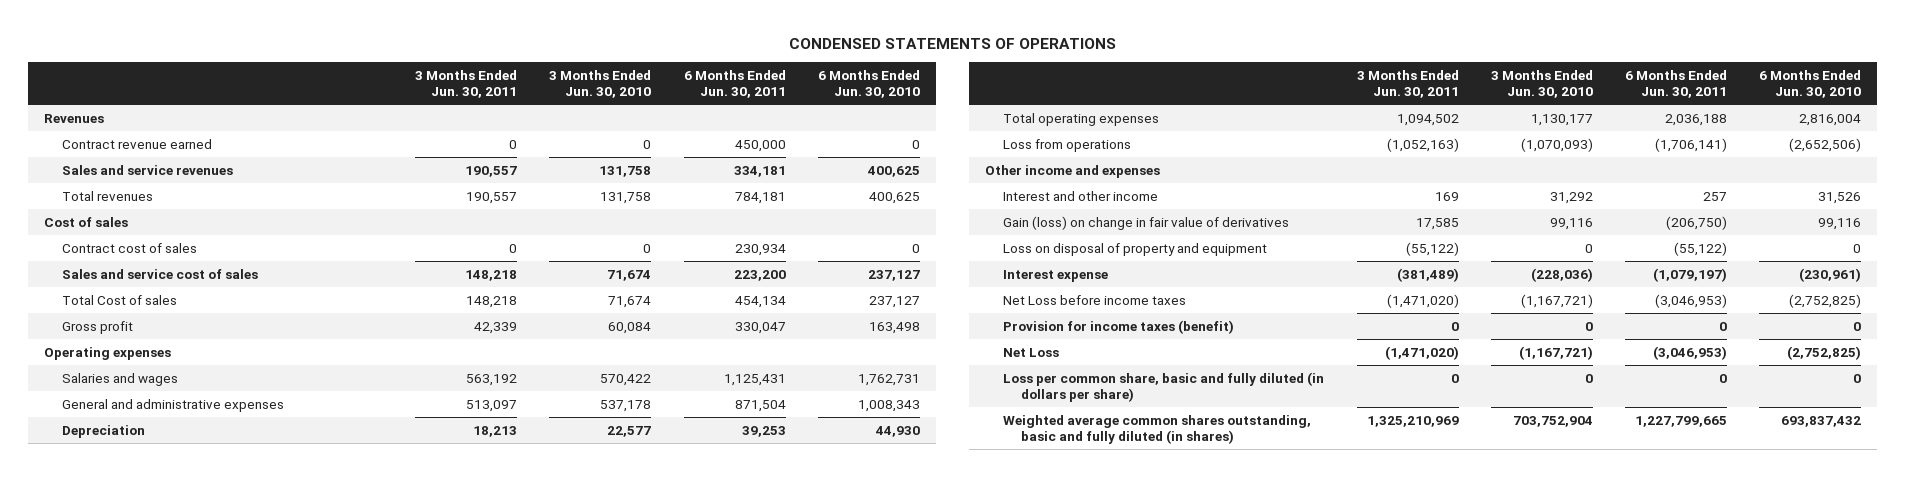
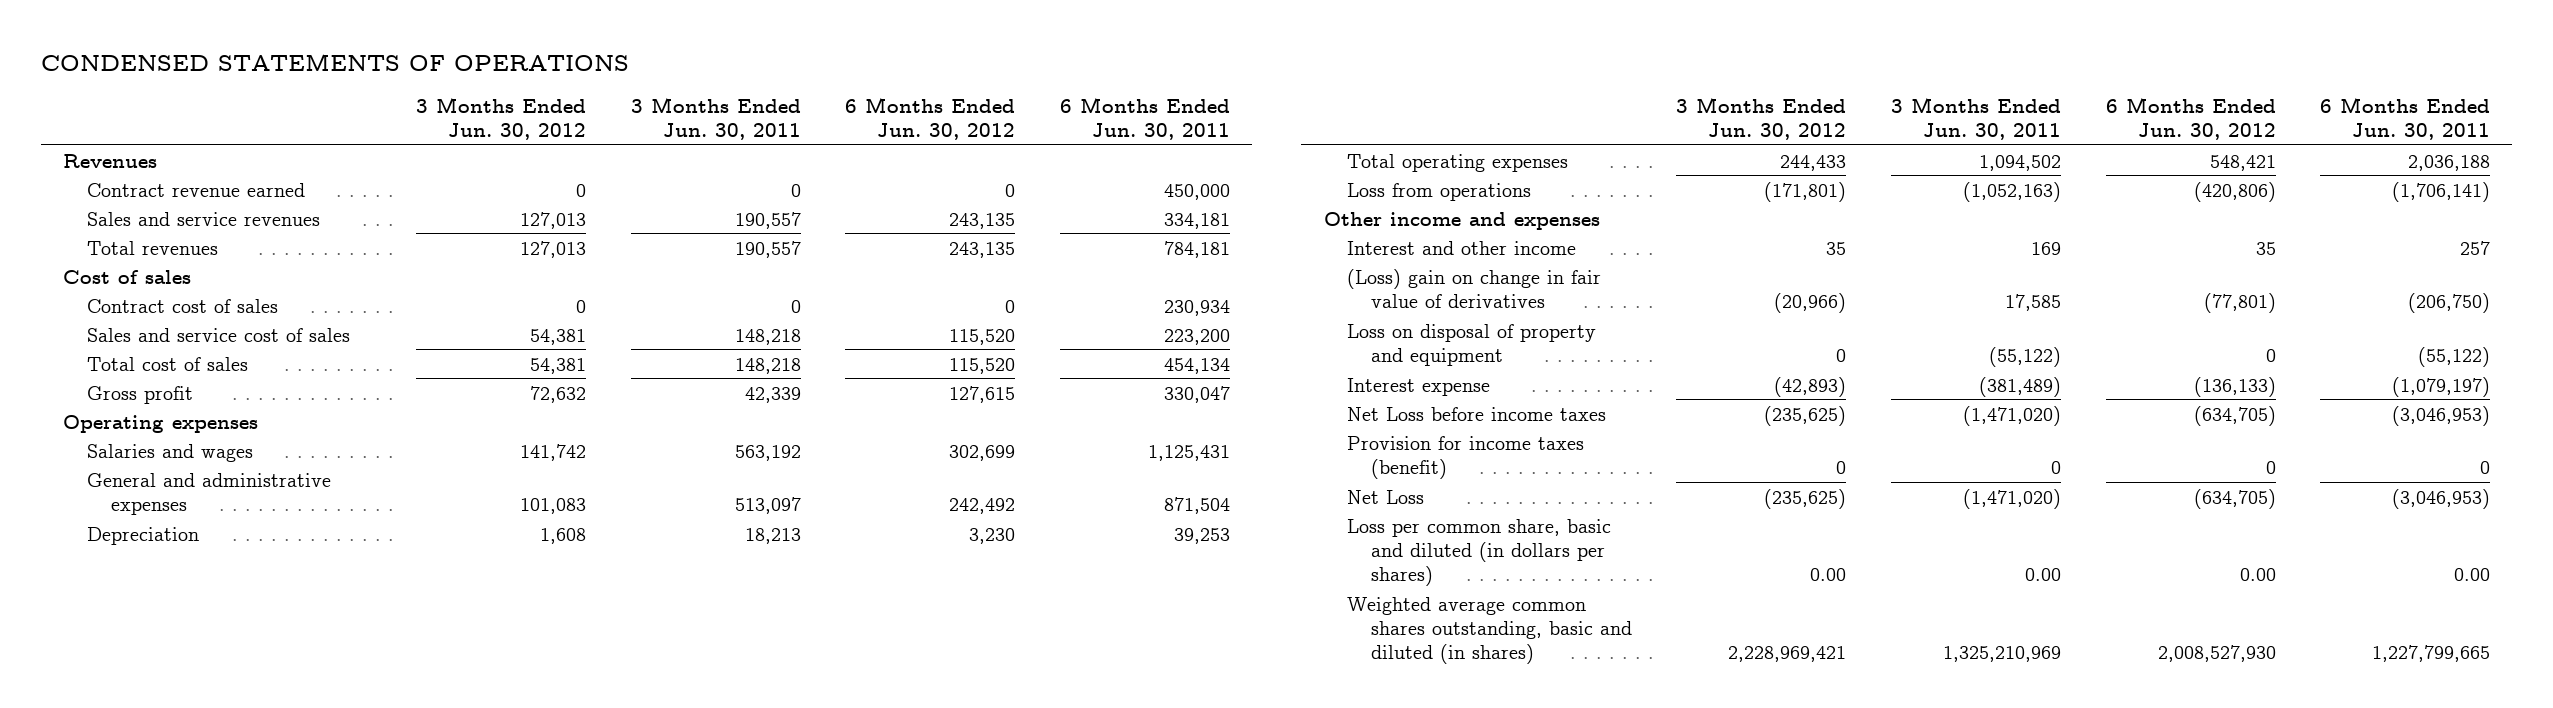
- | 3 Months Ended Jun. 30, 2011 | 3 Months Ended Jun. 30, 2010 | 6 Months Ended Jun. 30, 2011 | 6 Months Ended Jun. 30, 2010
+ | 3 Months Ended Jun. 30, 2012 | 3 Months Ended Jun. 30, 2011 | 6 Months Ended Jun. 30, 2012 | 6 Months Ended Jun. 30, 2011
- Total Cost of sales | 148,218 | 71,674 | 454,134 | 237,127
+ Total cost of sales | 54,381 | 148,218 | 115,520 | 454,134
- Gain (loss) on change in fair value of derivatives | 17,585 | 99,116 | (206,750) | 99,116
+ (Loss) gain on change in fair value of derivatives | (20,966) | 17,585 | (77,801) | (206,750)
- Loss per common share, basic and fully diluted (in dollars per share) | 0 | 0 | 0 | 0
- Weighted average common shares outstanding, basic and fully diluted (in shares) | 1,325,210,969 | 703,752,904 | 1,227,799,665 | 693,837,432
+ Loss per common share, basic and diluted (in dollars per shares) | 0.00 | 0.00 | 0.00 | 0.00
+ Weighted average common shares outstanding, basic and diluted (in shares) | 2,228,969,421 | 1,325,210,969 | 2,008,527,930 | 1,227,799,665

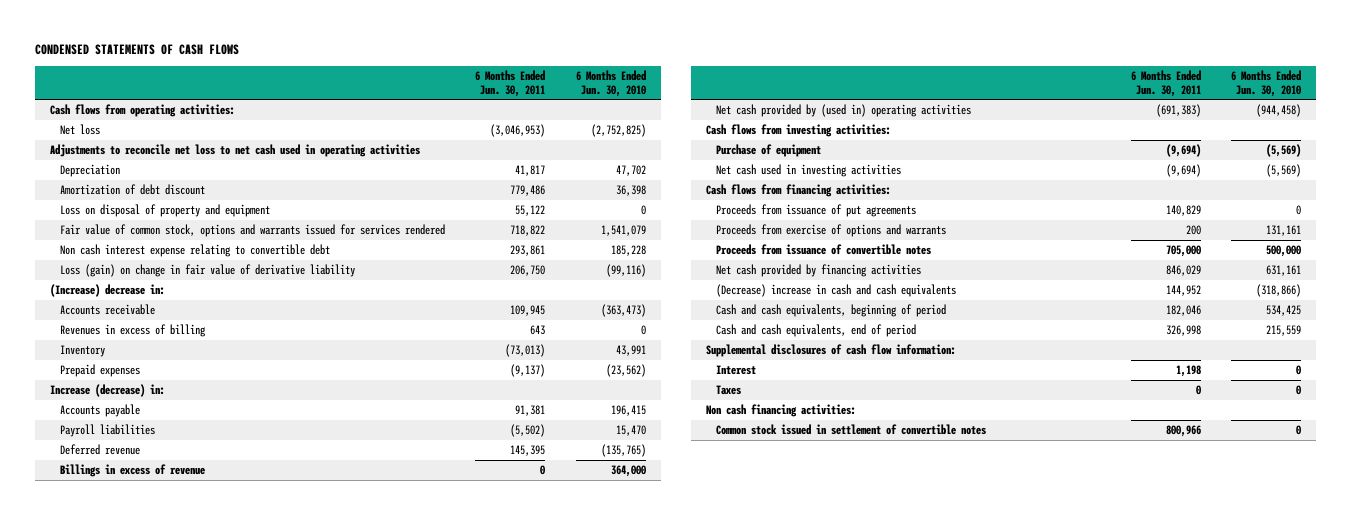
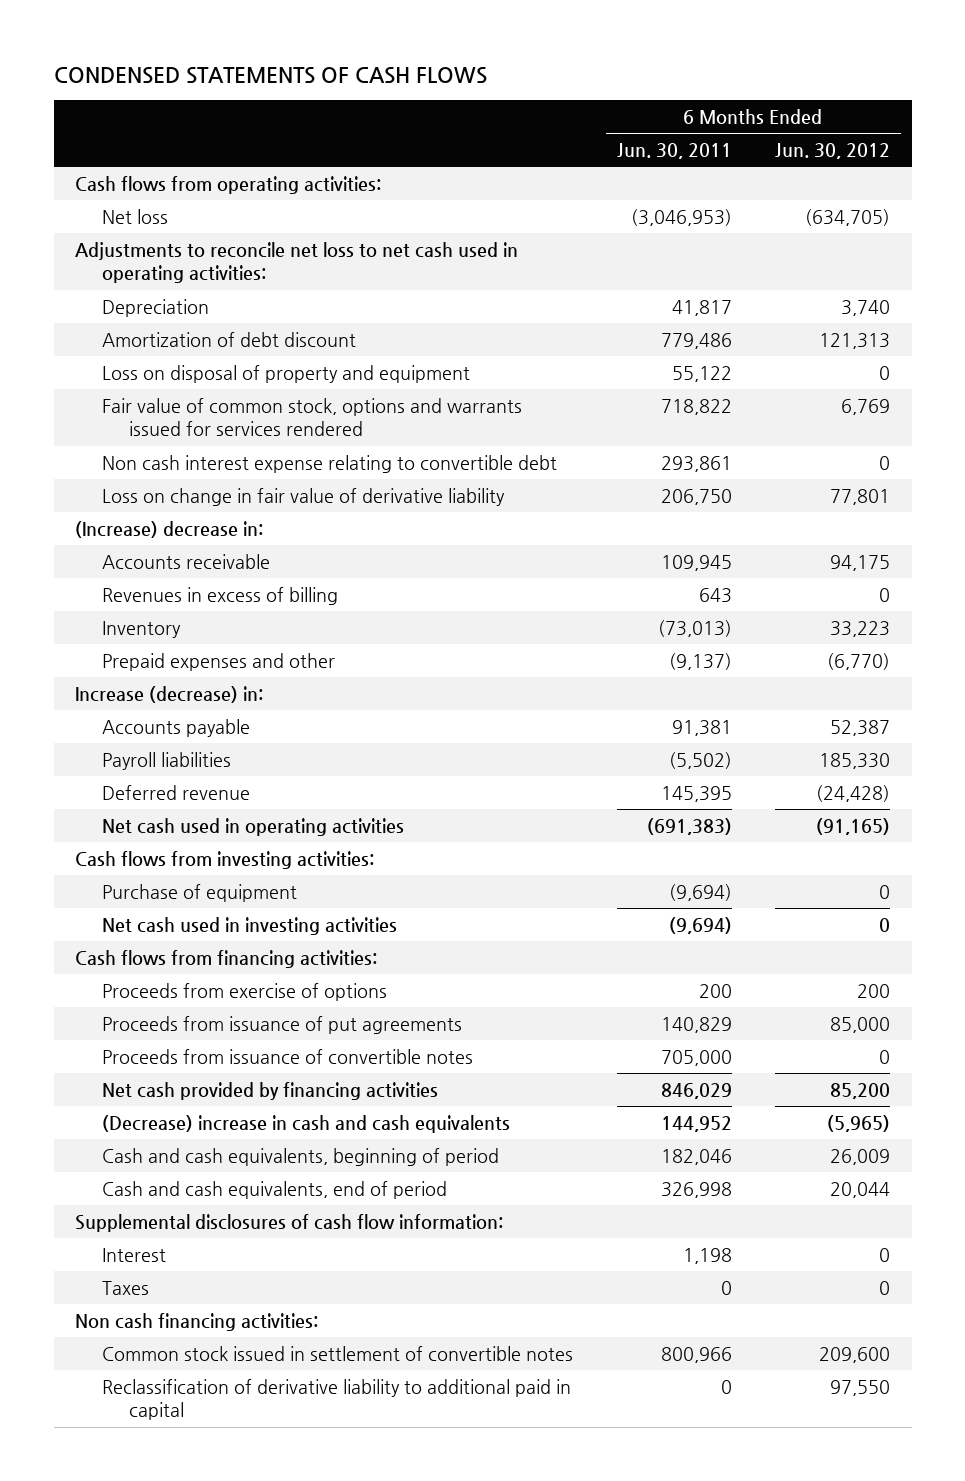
- | 6 Months Ended Jun. 30, 2011 | 6 Months Ended Jun. 30, 2010
+ | 6 Months Ended Jun. 30, 2011 | 6 Months Ended Jun. 30, 2012
- Adjustments to reconcile net loss to net cash used in operating activities
+ Adjustments to reconcile net loss to net cash used in operating activities:
- Loss (gain) on change in fair value of derivative liability | 206,750 | (99,116)
+ Loss on change in fair value of derivative liability | 206,750 | 77,801
- Prepaid expenses | (9,137) | (23,562)
+ Prepaid expenses and other | (9,137) | (6,770)
- Billings in excess of revenue | 0 | 364,000
- Net cash provided by (used in) operating activities | (691,383) | (944,458)
+ Net cash used in operating activities | (691,383) | (91,165)
+ Proceeds from exercise of options | 200 | 200
- Proceeds from exercise of options and warrants | 200 | 131,161
+ Reclassification of derivative liability to additional paid in capital | 0 | 97,550

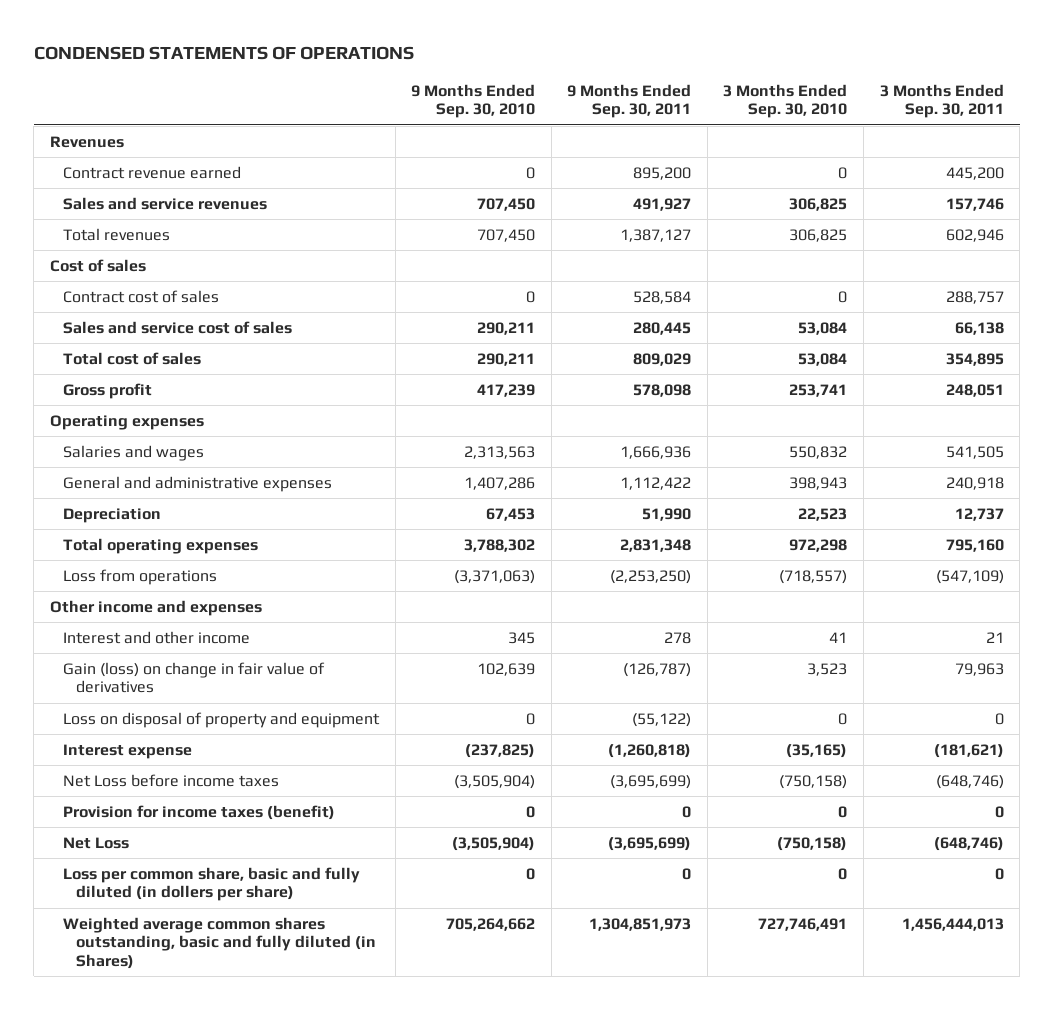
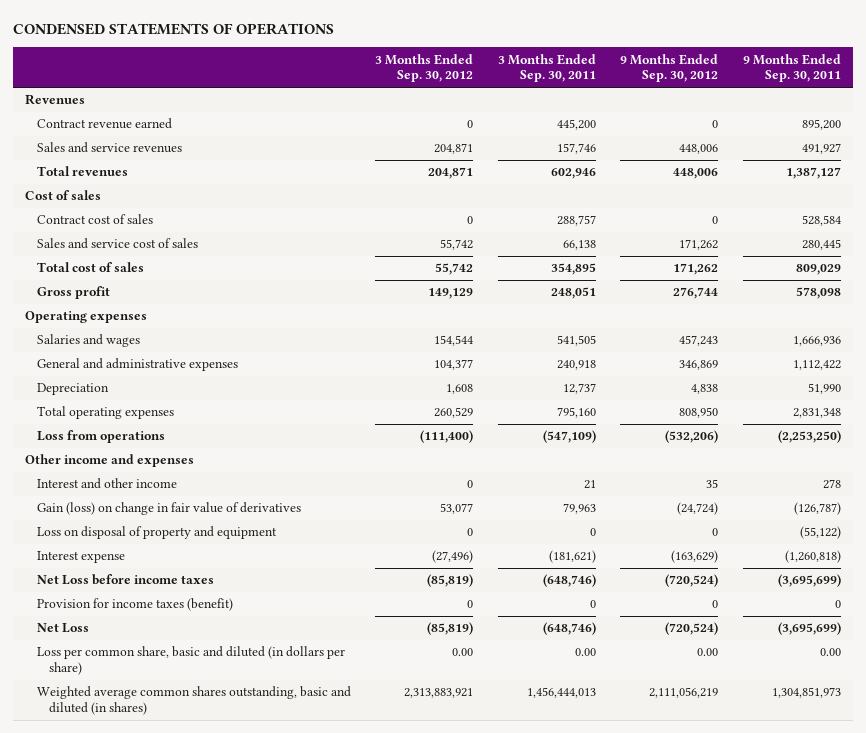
- | 9 Months Ended Sep. 30, 2010 | 9 Months Ended Sep. 30, 2011 | 3 Months Ended Sep. 30, 2010 | 3 Months Ended Sep. 30, 2011
+ | 3 Months Ended Sep. 30, 2012 | 3 Months Ended Sep. 30, 2011 | 9 Months Ended Sep. 30, 2012 | 9 Months Ended Sep. 30, 2011
- Loss per common share, basic and fully diluted (in dollers per share) | 0 | 0 | 0 | 0
- Weighted average common shares outstanding, basic and fully diluted (in Shares) | 705,264,662 | 1,304,851,973 | 727,746,491 | 1,456,444,013
+ Loss per common share, basic and diluted (in dollars per share) | 0.00 | 0.00 | 0.00 | 0.00
+ Weighted average common shares outstanding, basic and diluted (in shares) | 2,313,883,921 | 1,456,444,013 | 2,111,056,219 | 1,304,851,973

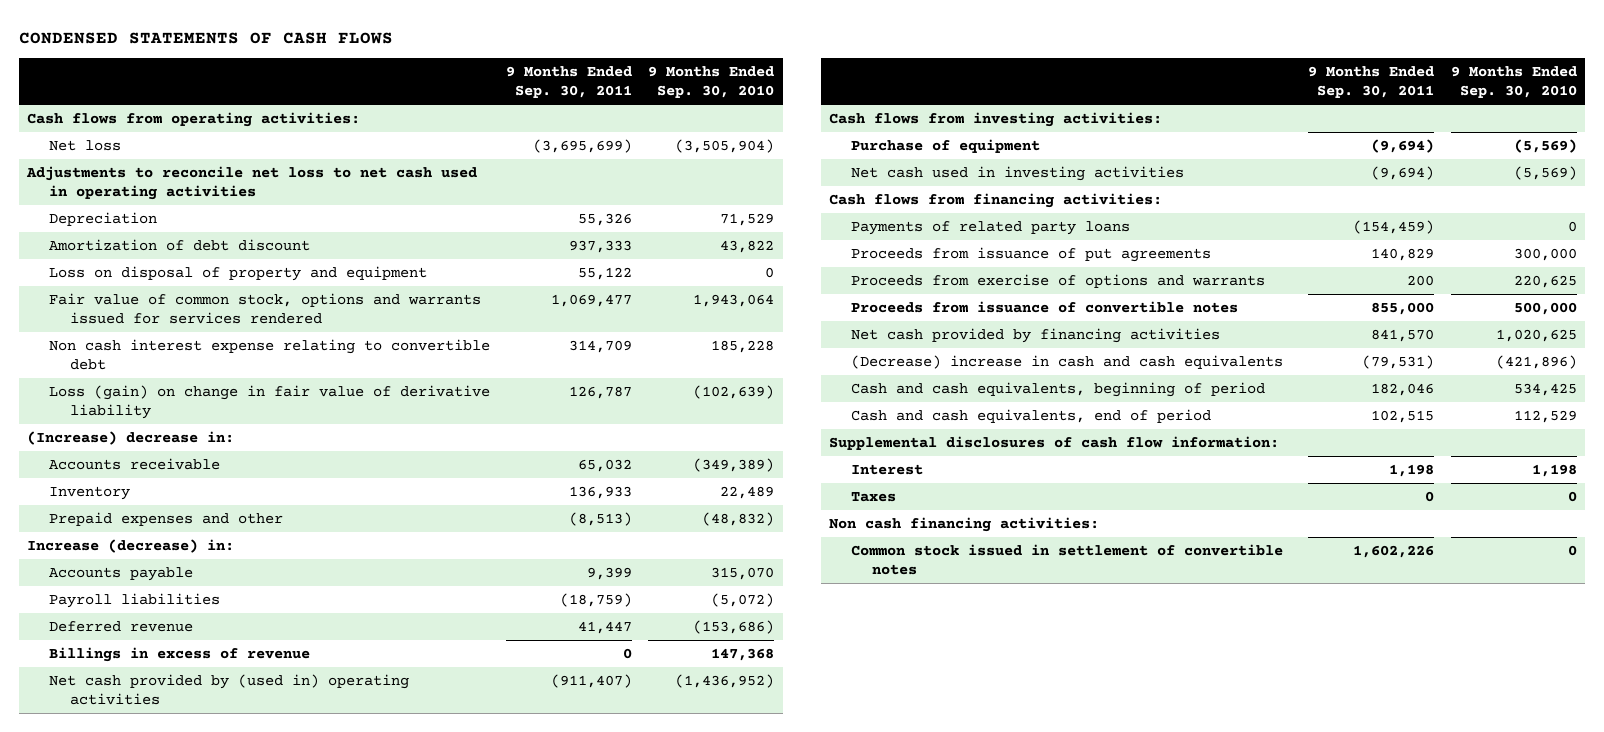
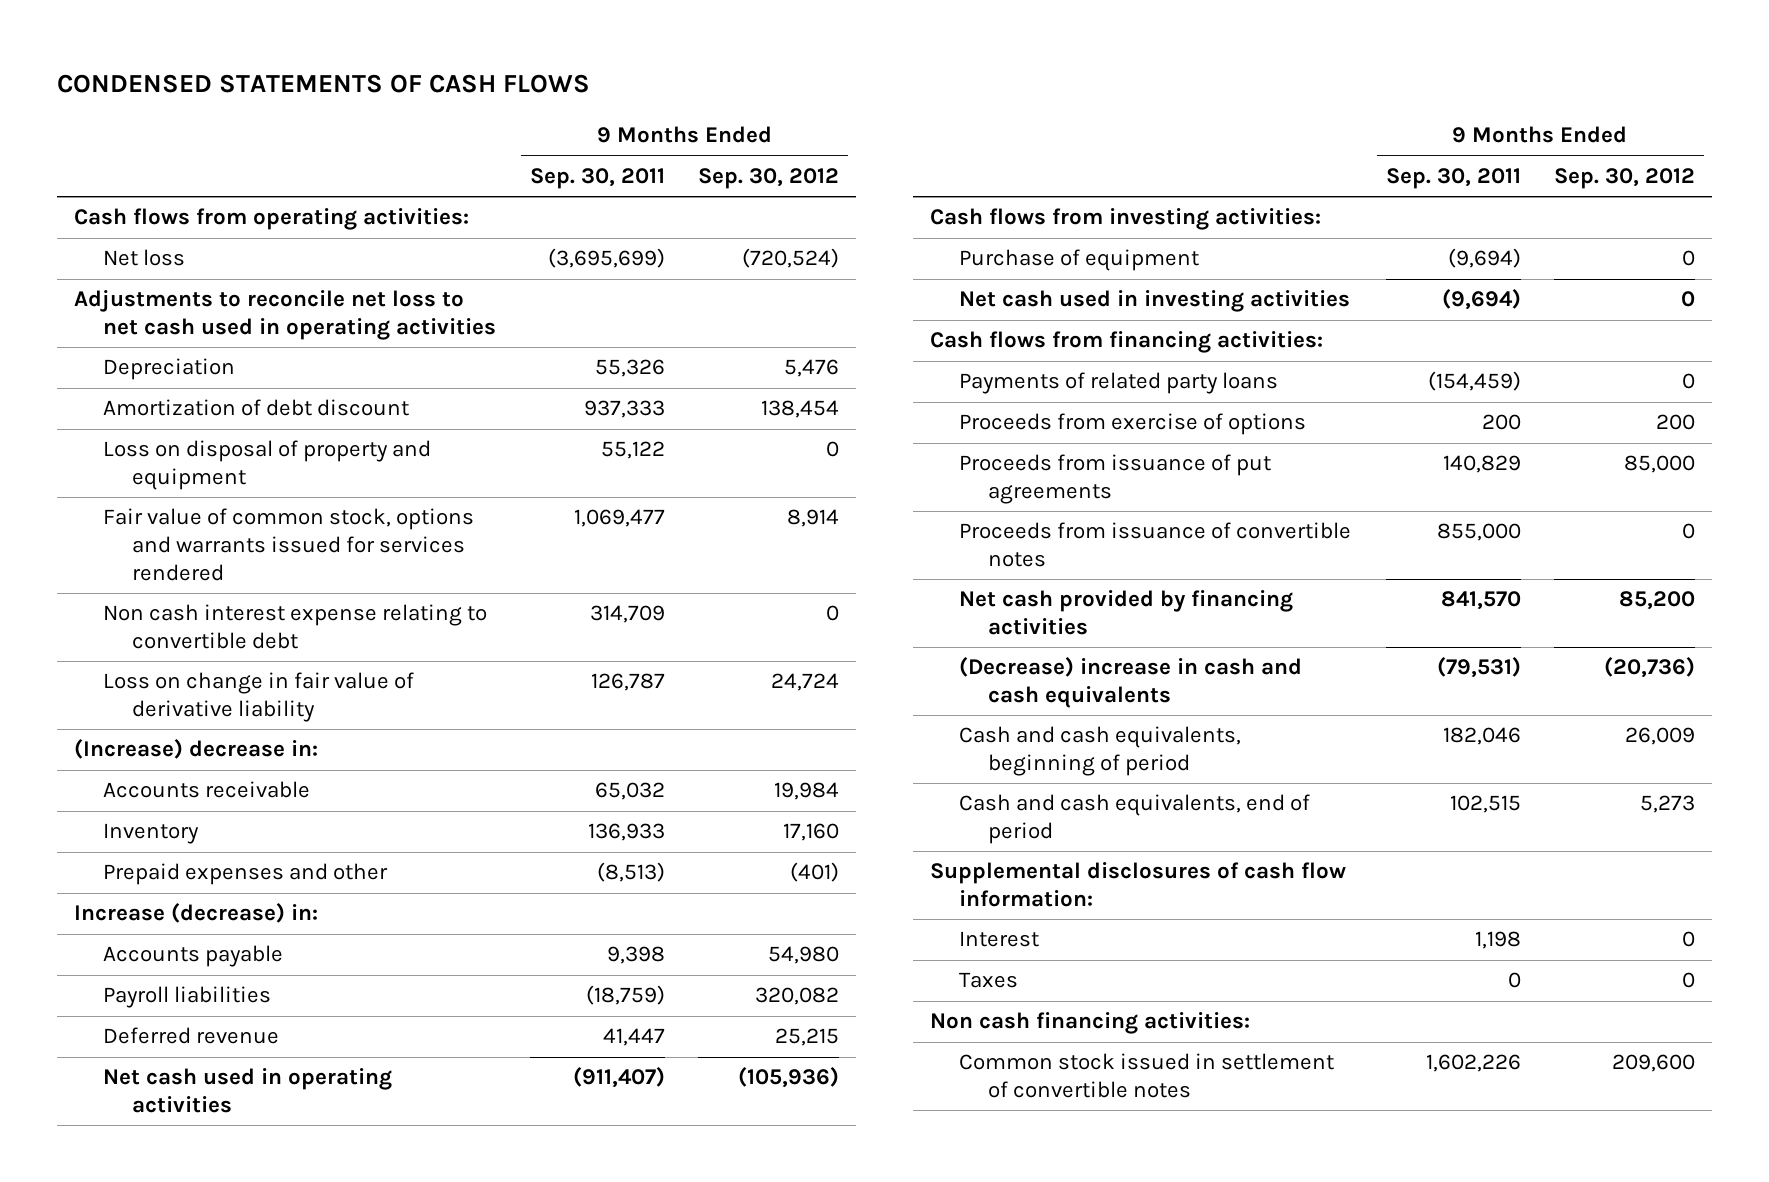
- | 9 Months Ended Sep. 30, 2011 | 9 Months Ended Sep. 30, 2010
+ | 9 Months Ended Sep. 30, 2011 | 9 Months Ended Sep. 30, 2012
- Loss (gain) on change in fair value of derivative liability | 126,787 | (102,639)
+ Loss on change in fair value of derivative liability | 126,787 | 24,724
- Accounts payable | 9,399 | 315,070
+ Accounts payable | 9,398 | 54,980
- Billings in excess of revenue | 0 | 147,368
- Net cash provided by (used in) operating activities | (911,407) | (1,436,952)
+ Net cash used in operating activities | (911,407) | (105,936)
+ Proceeds from exercise of options | 200 | 200
- Proceeds from exercise of options and warrants | 200 | 220,625

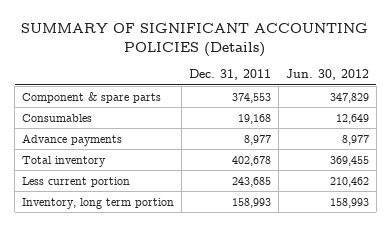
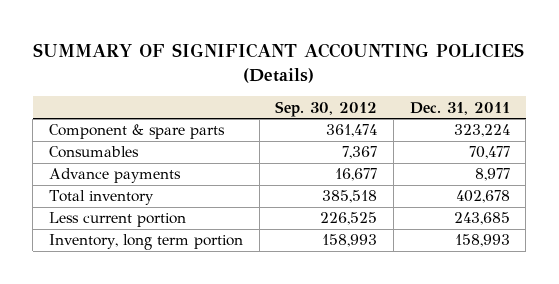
- | Dec. 31, 2011 | Jun. 30, 2012
+ | Sep. 30, 2012 | Dec. 31, 2011
- Component & spare parts | 374,553 | 347,829
- Consumables | 19,168 | 12,649
+ Component & spare parts | 361,474 | 323,224
+ Consumables | 7,367 | 70,477

